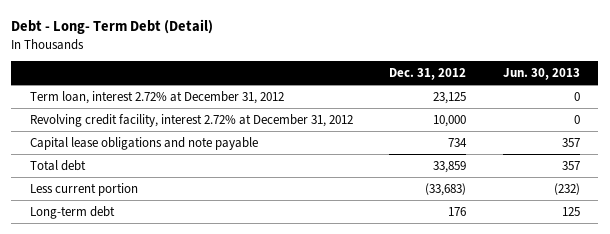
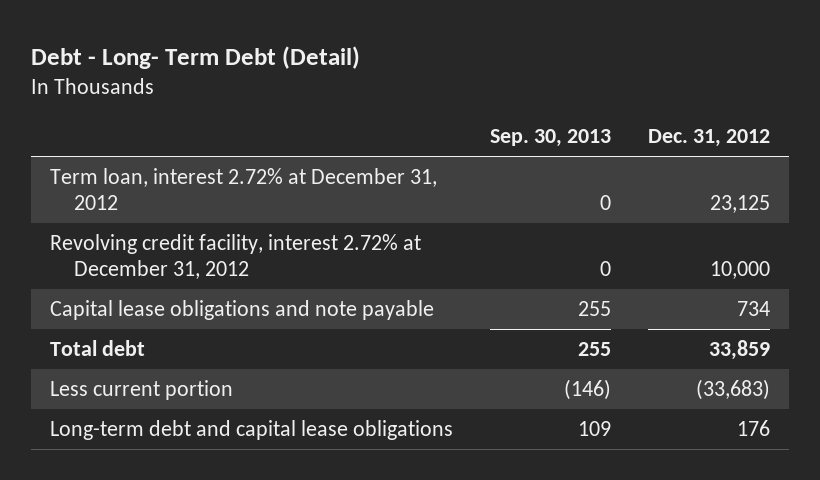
- | Dec. 31, 2012 | Jun. 30, 2013
+ | Sep. 30, 2013 | Dec. 31, 2012
- Long-term debt | 176 | 125
+ Long-term debt and capital lease obligations | 109 | 176

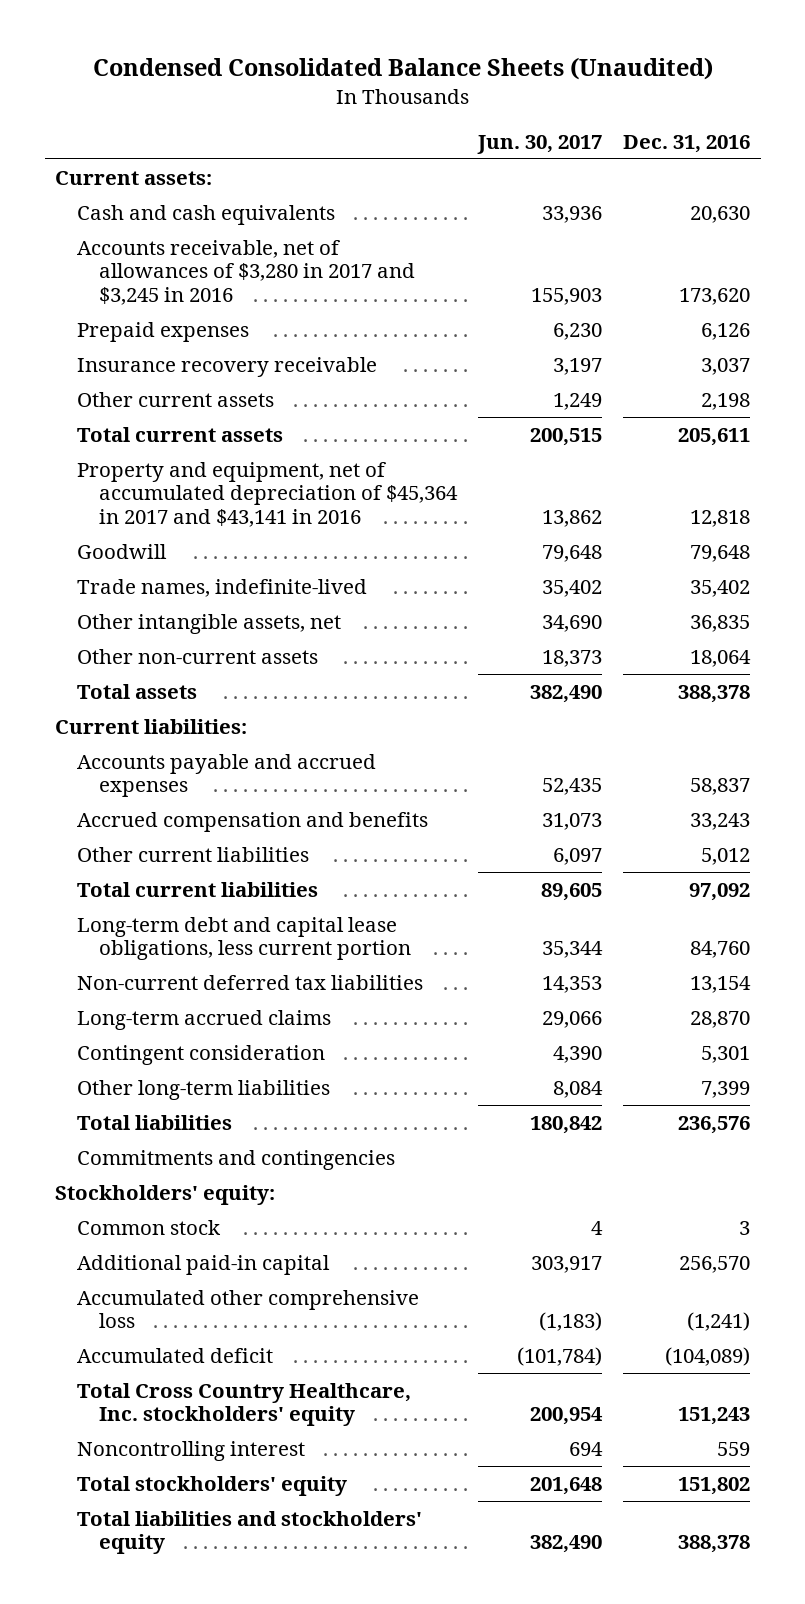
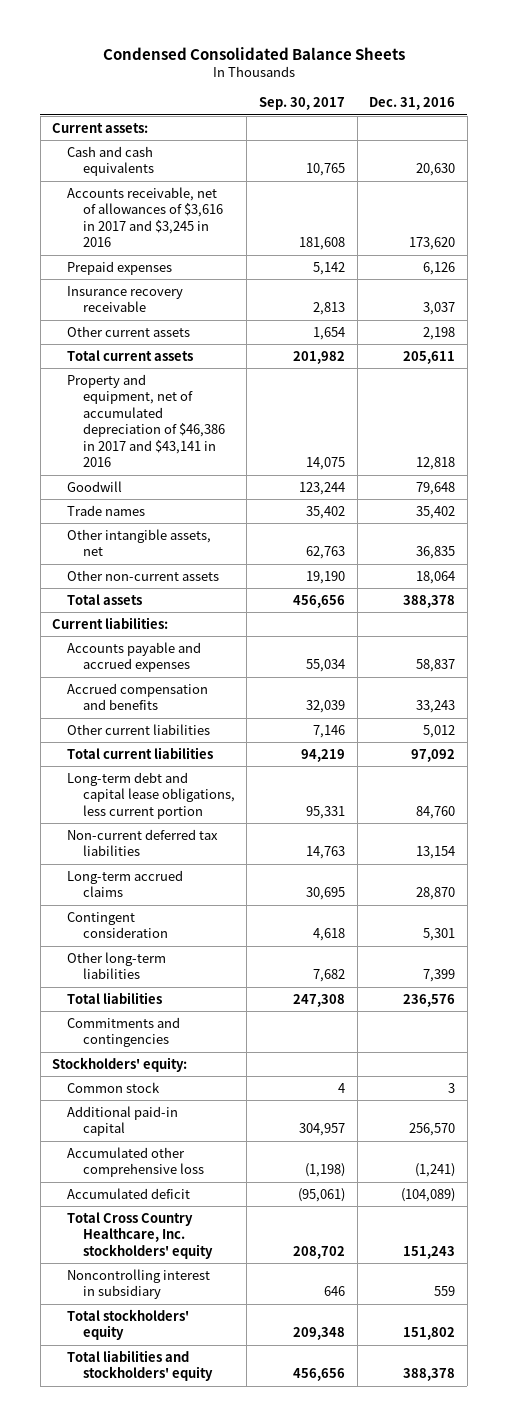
- Condensed Consolidated Balance Sheets (Unaudited)
+ Condensed Consolidated Balance Sheets
- | Jun. 30, 2017 | Dec. 31, 2016
+ | Sep. 30, 2017 | Dec. 31, 2016
- Accounts receivable, net of allowances of $3,280 in 2017 and $3,245 in 2016 | 155,903 | 173,620
+ Accounts receivable, net of allowances of $3,616 in 2017 and $3,245 in 2016 | 181,608 | 173,620
- Property and equipment, net of accumulated depreciation of $45,364 in 2017 and $43,141 in 2016 | 13,862 | 12,818
+ Property and equipment, net of accumulated depreciation of $46,386 in 2017 and $43,141 in 2016 | 14,075 | 12,818
- Trade names, indefinite-lived | 35,402 | 35,402
+ Trade names | 35,402 | 35,402
- Noncontrolling interest | 694 | 559
+ Noncontrolling interest in subsidiary | 646 | 559

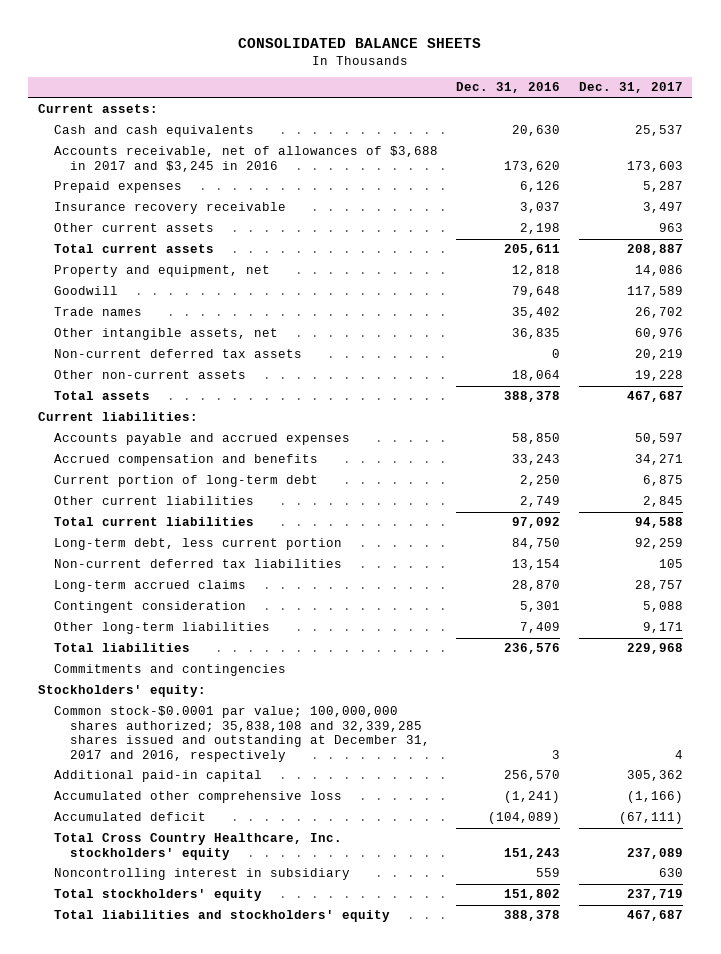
- Condensed Consolidated Balance Sheets
+ CONSOLIDATED BALANCE SHEETS
- | Sep. 30, 2017 | Dec. 31, 2016
+ | Dec. 31, 2016 | Dec. 31, 2017
- Accounts receivable, net of allowances of $3,616 in 2017 and $3,245 in 2016 | 181,608 | 173,620
+ Accounts receivable, net of allowances of $3,688 in 2017 and $3,245 in 2016 | 173,620 | 173,603
- Property and equipment, net of accumulated depreciation of $46,386 in 2017 and $43,141 in 2016 | 14,075 | 12,818
+ Property and equipment, net | 12,818 | 14,086
+ Non-current deferred tax assets | 0 | 20,219
- Accounts payable and accrued expenses | 55,034 | 58,837
+ Accounts payable and accrued expenses | 58,850 | 50,597
- Other current liabilities | 7,146 | 5,012
+ Current portion of long-term debt | 2,250 | 6,875
+ Other current liabilities | 2,749 | 2,845
- Long-term debt and capital lease obligations, less current portion | 95,331 | 84,760
+ Long-term debt, less current portion | 84,750 | 92,259
- Other long-term liabilities | 7,682 | 7,399
+ Other long-term liabilities | 7,409 | 9,171
- Common stock | 4 | 3
+ Common stock-$0.0001 par value; 100,000,000 shares authorized; 35,838,108 and 32,339,285 shares issued and outstanding at December 31, 2017 and 2016, respectively | 3 | 4

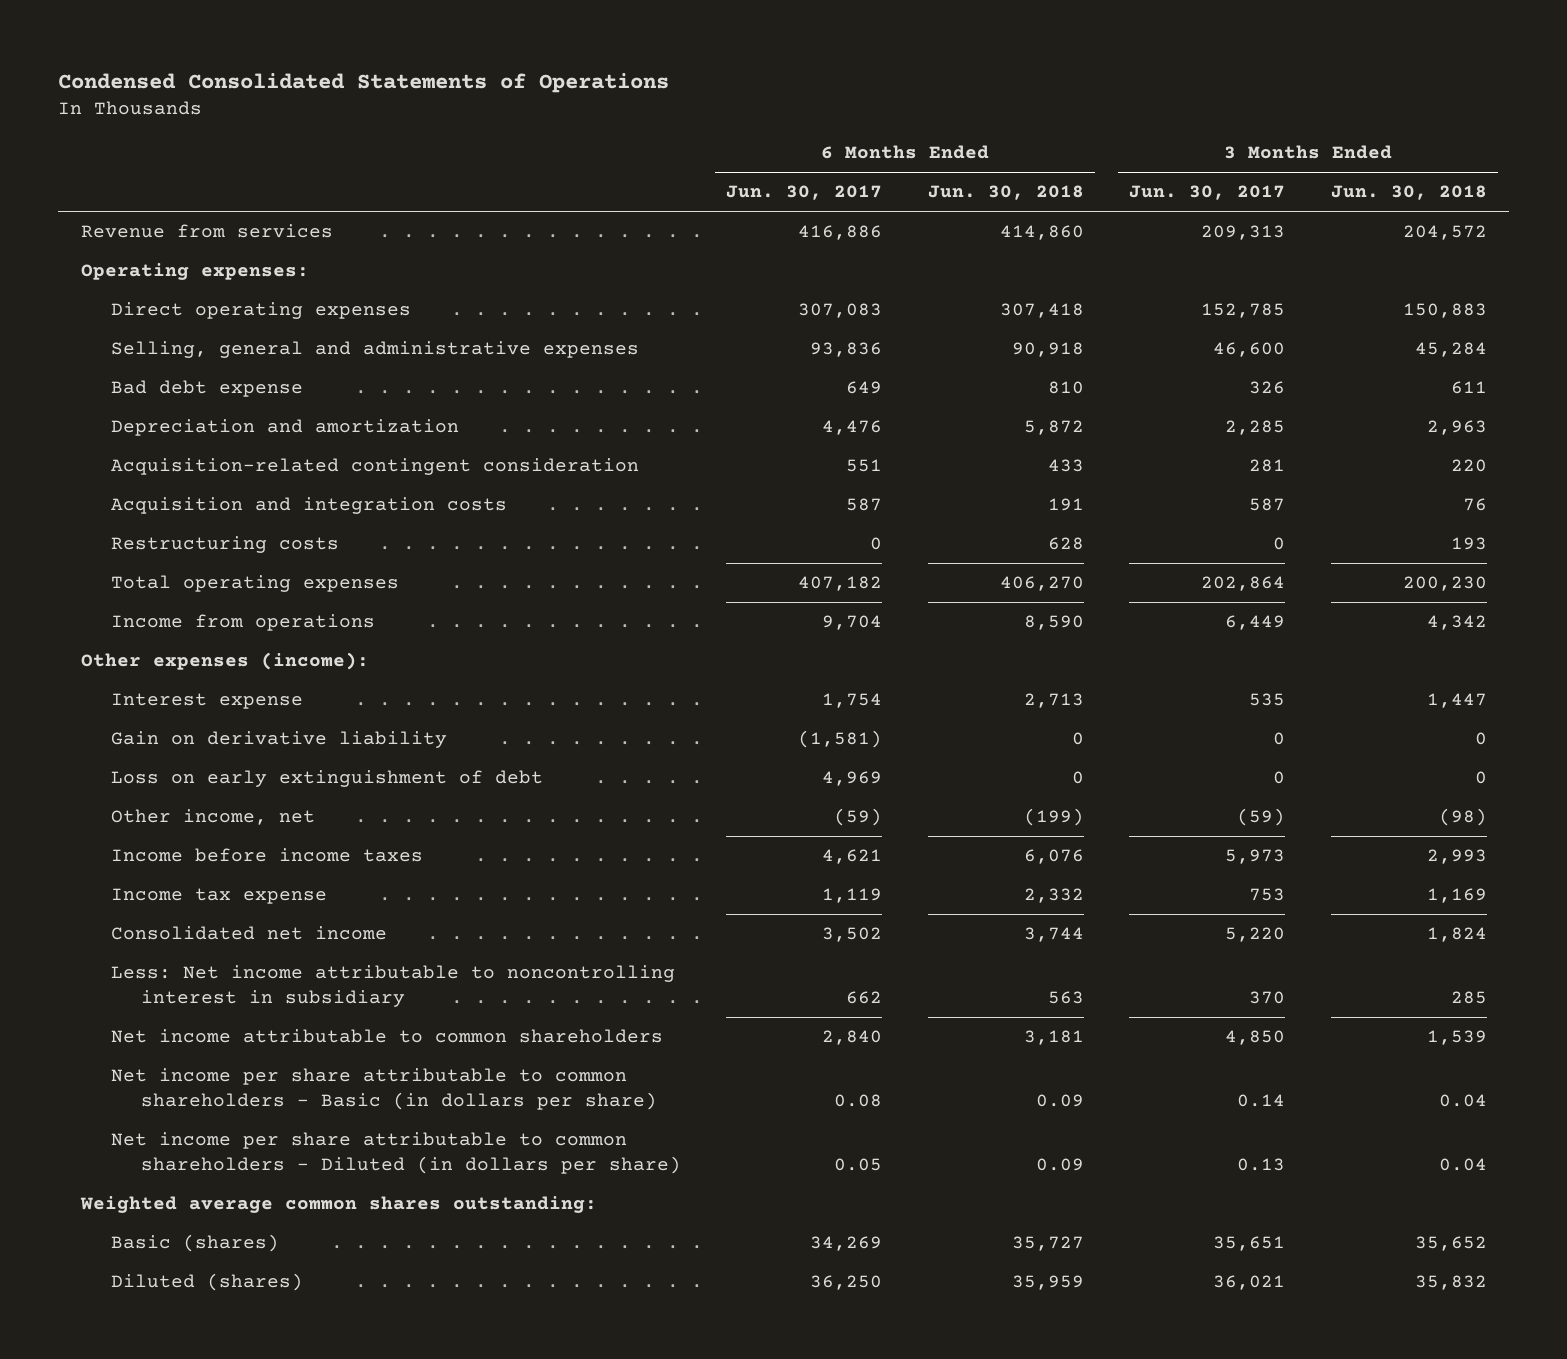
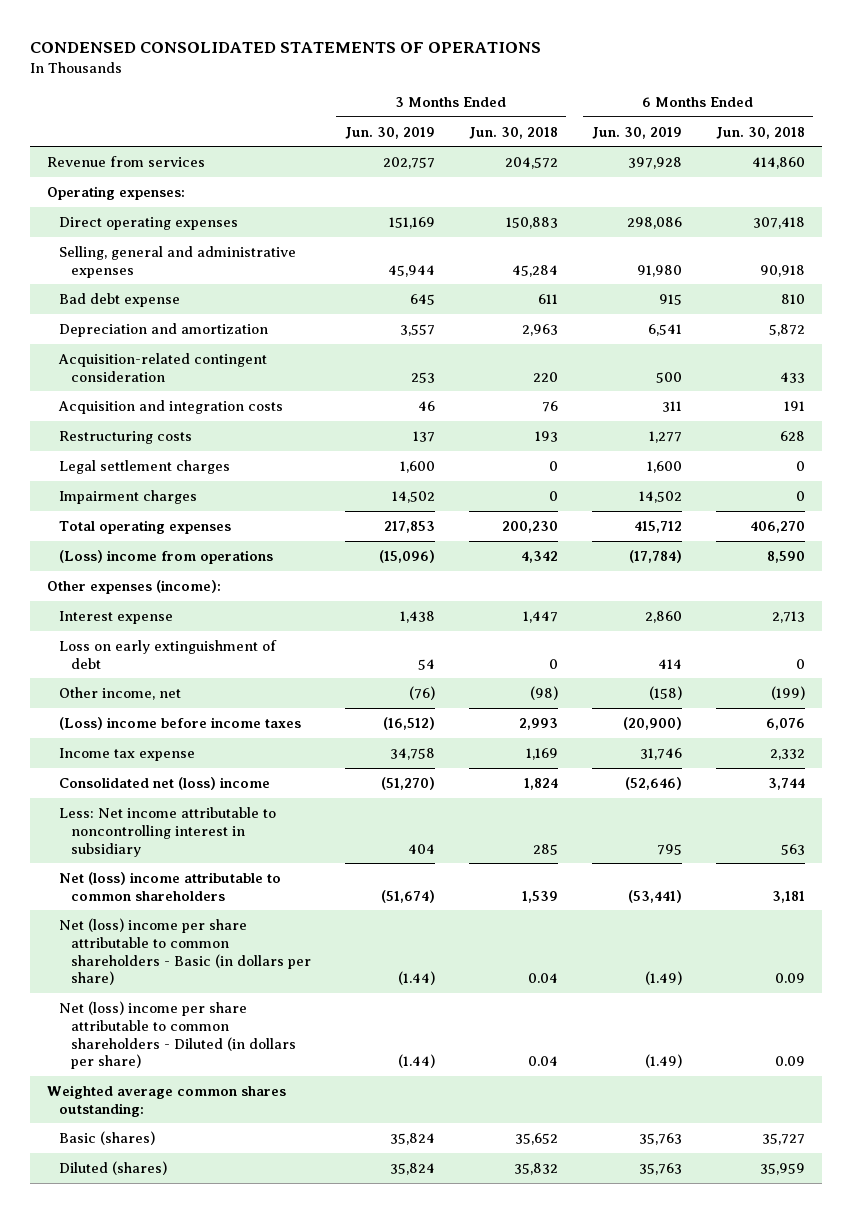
- Condensed Consolidated Statements of Operations
+ CONDENSED CONSOLIDATED STATEMENTS OF OPERATIONS
- | 6 Months Ended Jun. 30, 2017 | 6 Months Ended Jun. 30, 2018 | 3 Months Ended Jun. 30, 2017 | 3 Months Ended Jun. 30, 2018
+ | 3 Months Ended Jun. 30, 2019 | 3 Months Ended Jun. 30, 2018 | 6 Months Ended Jun. 30, 2019 | 6 Months Ended Jun. 30, 2018
+ Legal settlement charges | 1,600 | 0 | 1,600 | 0
+ Impairment charges | 14,502 | 0 | 14,502 | 0
- Income from operations | 9,704 | 8,590 | 6,449 | 4,342
+ (Loss) income from operations | (15,096) | 4,342 | (17,784) | 8,590
- Gain on derivative liability | (1,581) | 0 | 0 | 0
- Income before income taxes | 4,621 | 6,076 | 5,973 | 2,993
+ (Loss) income before income taxes | (16,512) | 2,993 | (20,900) | 6,076
- Consolidated net income | 3,502 | 3,744 | 5,220 | 1,824
+ Consolidated net (loss) income | (51,270) | 1,824 | (52,646) | 3,744
- Net income attributable to common shareholders | 2,840 | 3,181 | 4,850 | 1,539
- Net income per share attributable to common shareholders - Basic (in dollars per share) | 0.08 | 0.09 | 0.14 | 0.04
- Net income per share attributable to common shareholders - Diluted (in dollars per share) | 0.05 | 0.09 | 0.13 | 0.04
+ Net (loss) income attributable to common shareholders | (51,674) | 1,539 | (53,441) | 3,181
+ Net (loss) income per share attributable to common shareholders - Basic (in dollars per share) | (1.44) | 0.04 | (1.49) | 0.09
+ Net (loss) income per share attributable to common shareholders - Diluted (in dollars per share) | (1.44) | 0.04 | (1.49) | 0.09

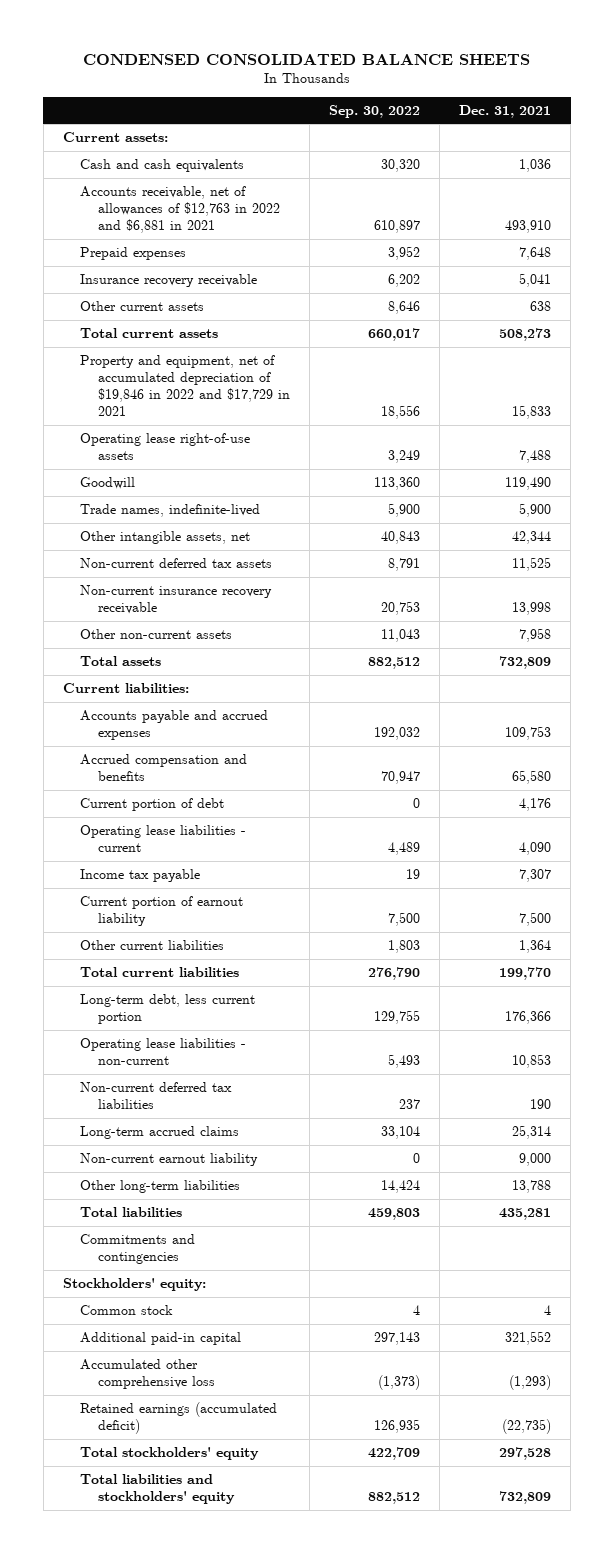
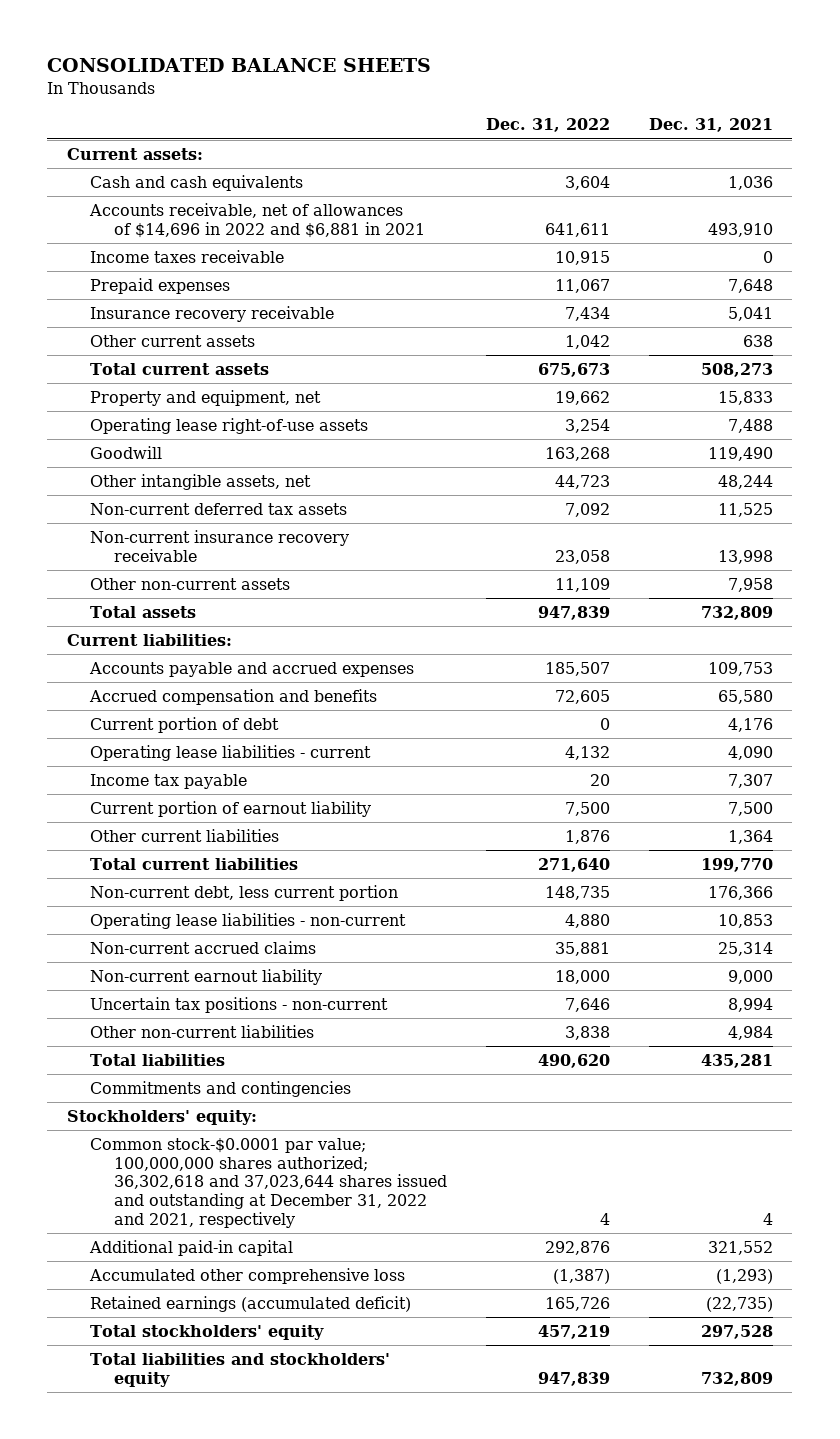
- CONDENSED CONSOLIDATED BALANCE SHEETS
+ CONSOLIDATED BALANCE SHEETS
- | Sep. 30, 2022 | Dec. 31, 2021
+ | Dec. 31, 2022 | Dec. 31, 2021
- Accounts receivable, net of allowances of $12,763 in 2022 and $6,881 in 2021 | 610,897 | 493,910
+ Accounts receivable, net of allowances of $14,696 in 2022 and $6,881 in 2021 | 641,611 | 493,910
+ Income taxes receivable | 10,915 | 0
- Property and equipment, net of accumulated depreciation of $19,846 in 2022 and $17,729 in 2021 | 18,556 | 15,833
+ Property and equipment, net | 19,662 | 15,833
- Trade names, indefinite-lived | 5,900 | 5,900
- Other intangible assets, net | 40,843 | 42,344
+ Other intangible assets, net | 44,723 | 48,244
- Long-term debt, less current portion | 129,755 | 176,366
+ Non-current debt, less current portion | 148,735 | 176,366
- Non-current deferred tax liabilities | 237 | 190
- Long-term accrued claims | 33,104 | 25,314
+ Non-current accrued claims | 35,881 | 25,314
- Other long-term liabilities | 14,424 | 13,788
+ Uncertain tax positions - non-current | 7,646 | 8,994
+ Other non-current liabilities | 3,838 | 4,984
- Common stock | 4 | 4
+ Common stock-$0.0001 par value; 100,000,000 shares authorized; 36,302,618 and 37,023,644 shares issued and outstanding at December 31, 2022 and 2021, respectively | 4 | 4

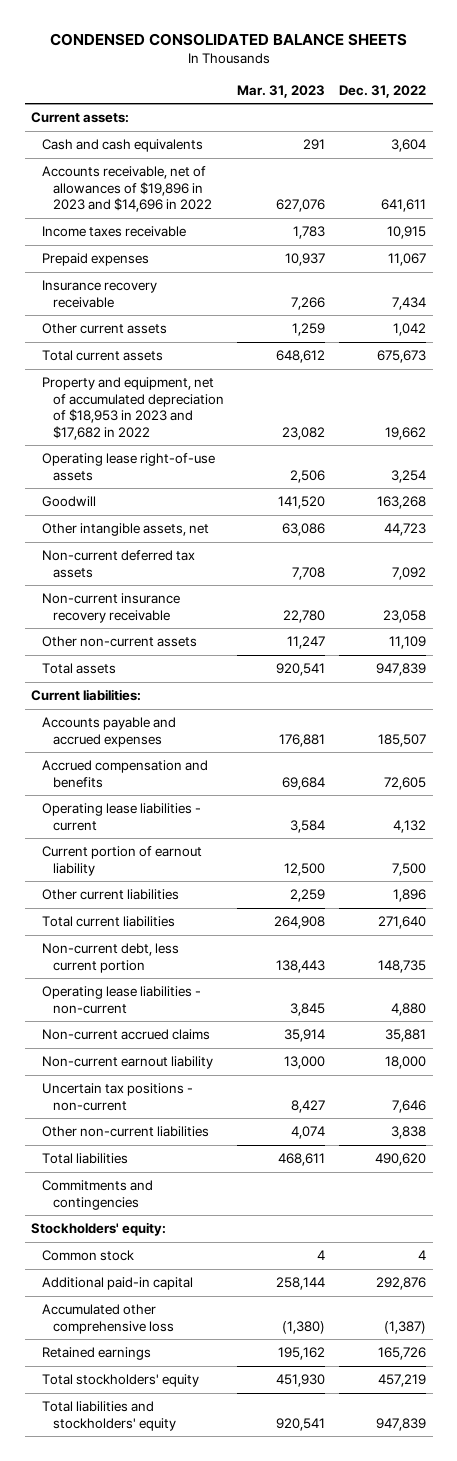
- CONSOLIDATED BALANCE SHEETS
+ CONDENSED CONSOLIDATED BALANCE SHEETS
- | Dec. 31, 2022 | Dec. 31, 2021
+ | Mar. 31, 2023 | Dec. 31, 2022
- Accounts receivable, net of allowances of $14,696 in 2022 and $6,881 in 2021 | 641,611 | 493,910
+ Accounts receivable, net of allowances of $19,896 in 2023 and $14,696 in 2022 | 627,076 | 641,611
- Property and equipment, net | 19,662 | 15,833
+ Property and equipment, net of accumulated depreciation of $18,953 in 2023 and $17,682 in 2022 | 23,082 | 19,662
- Current portion of debt | 0 | 4,176
- Income tax payable | 20 | 7,307
- Other current liabilities | 1,876 | 1,364
+ Other current liabilities | 2,259 | 1,896
- Common stock-$0.0001 par value; 100,000,000 shares authorized; 36,302,618 and 37,023,644 shares issued and outstanding at December 31, 2022 and 2021, respectively | 4 | 4
+ Common stock | 4 | 4
- Retained earnings (accumulated deficit) | 165,726 | (22,735)
+ Retained earnings | 195,162 | 165,726

